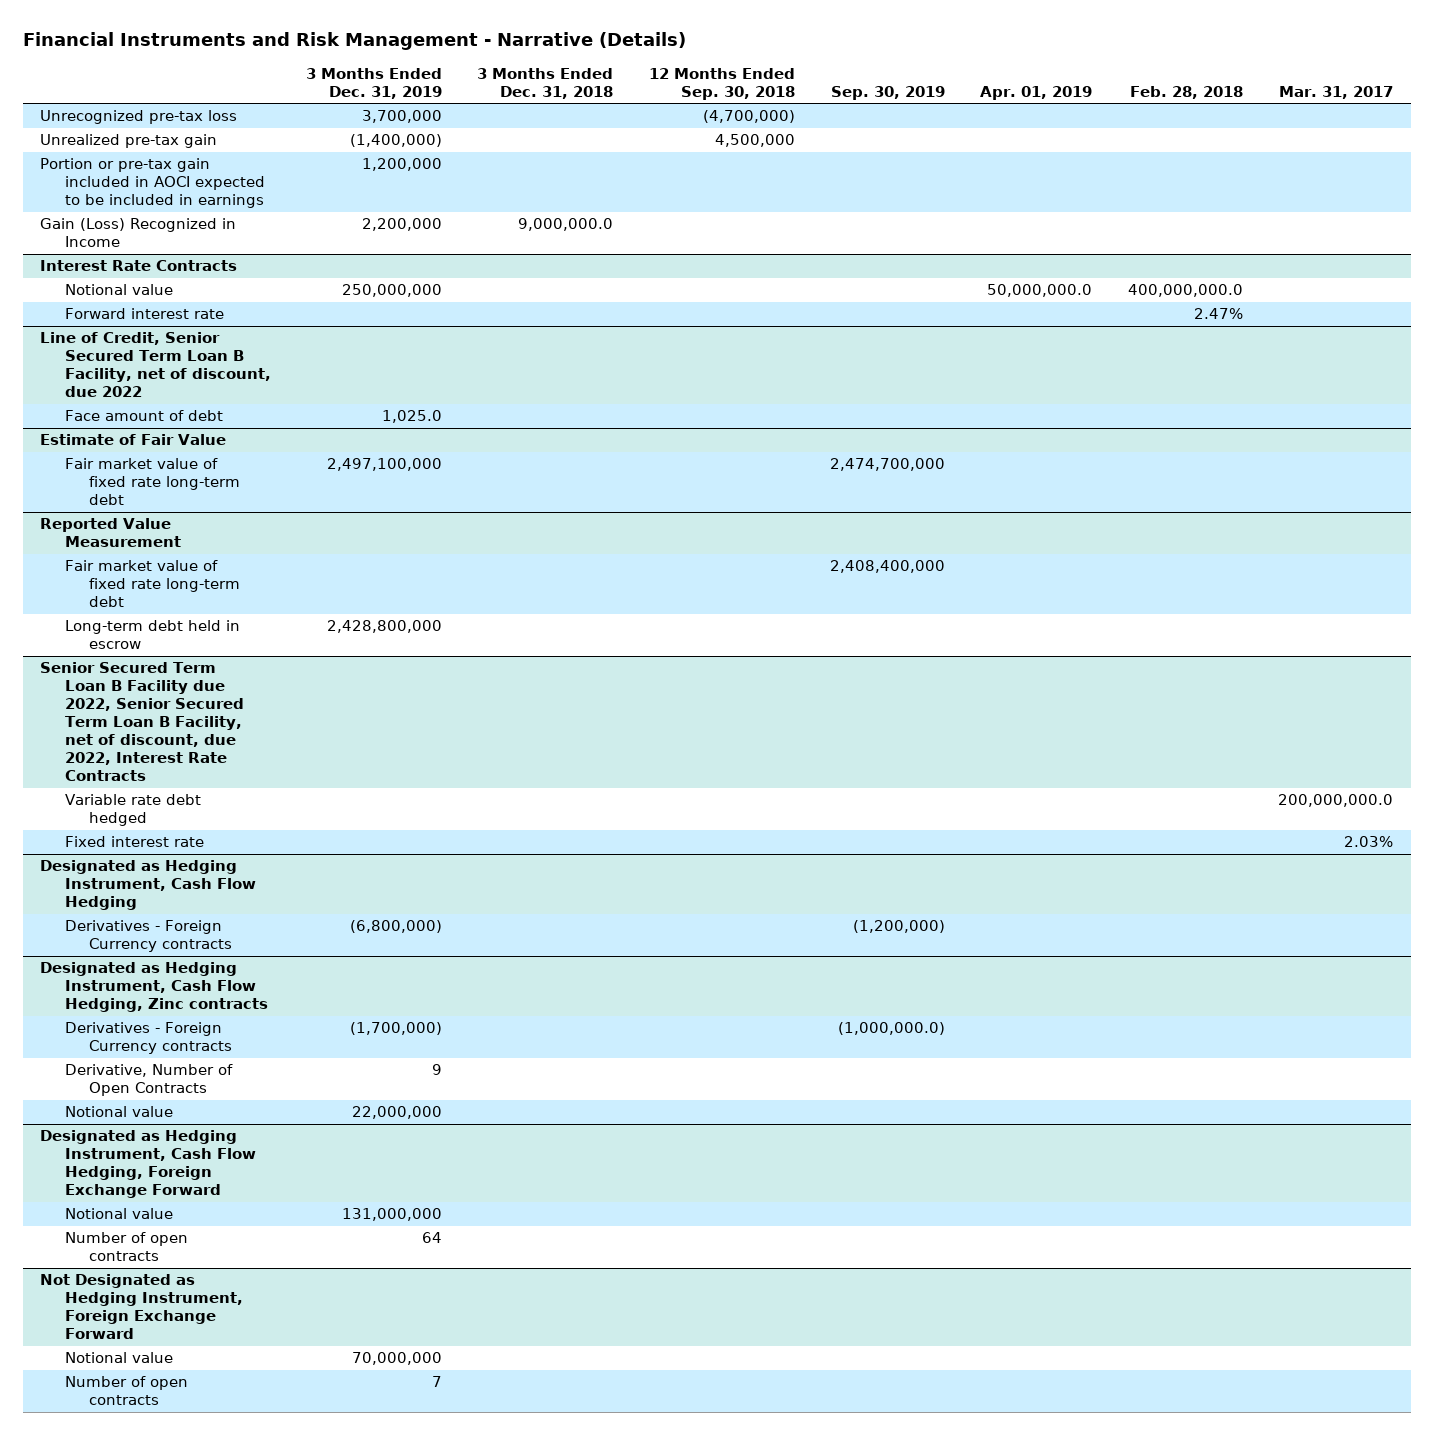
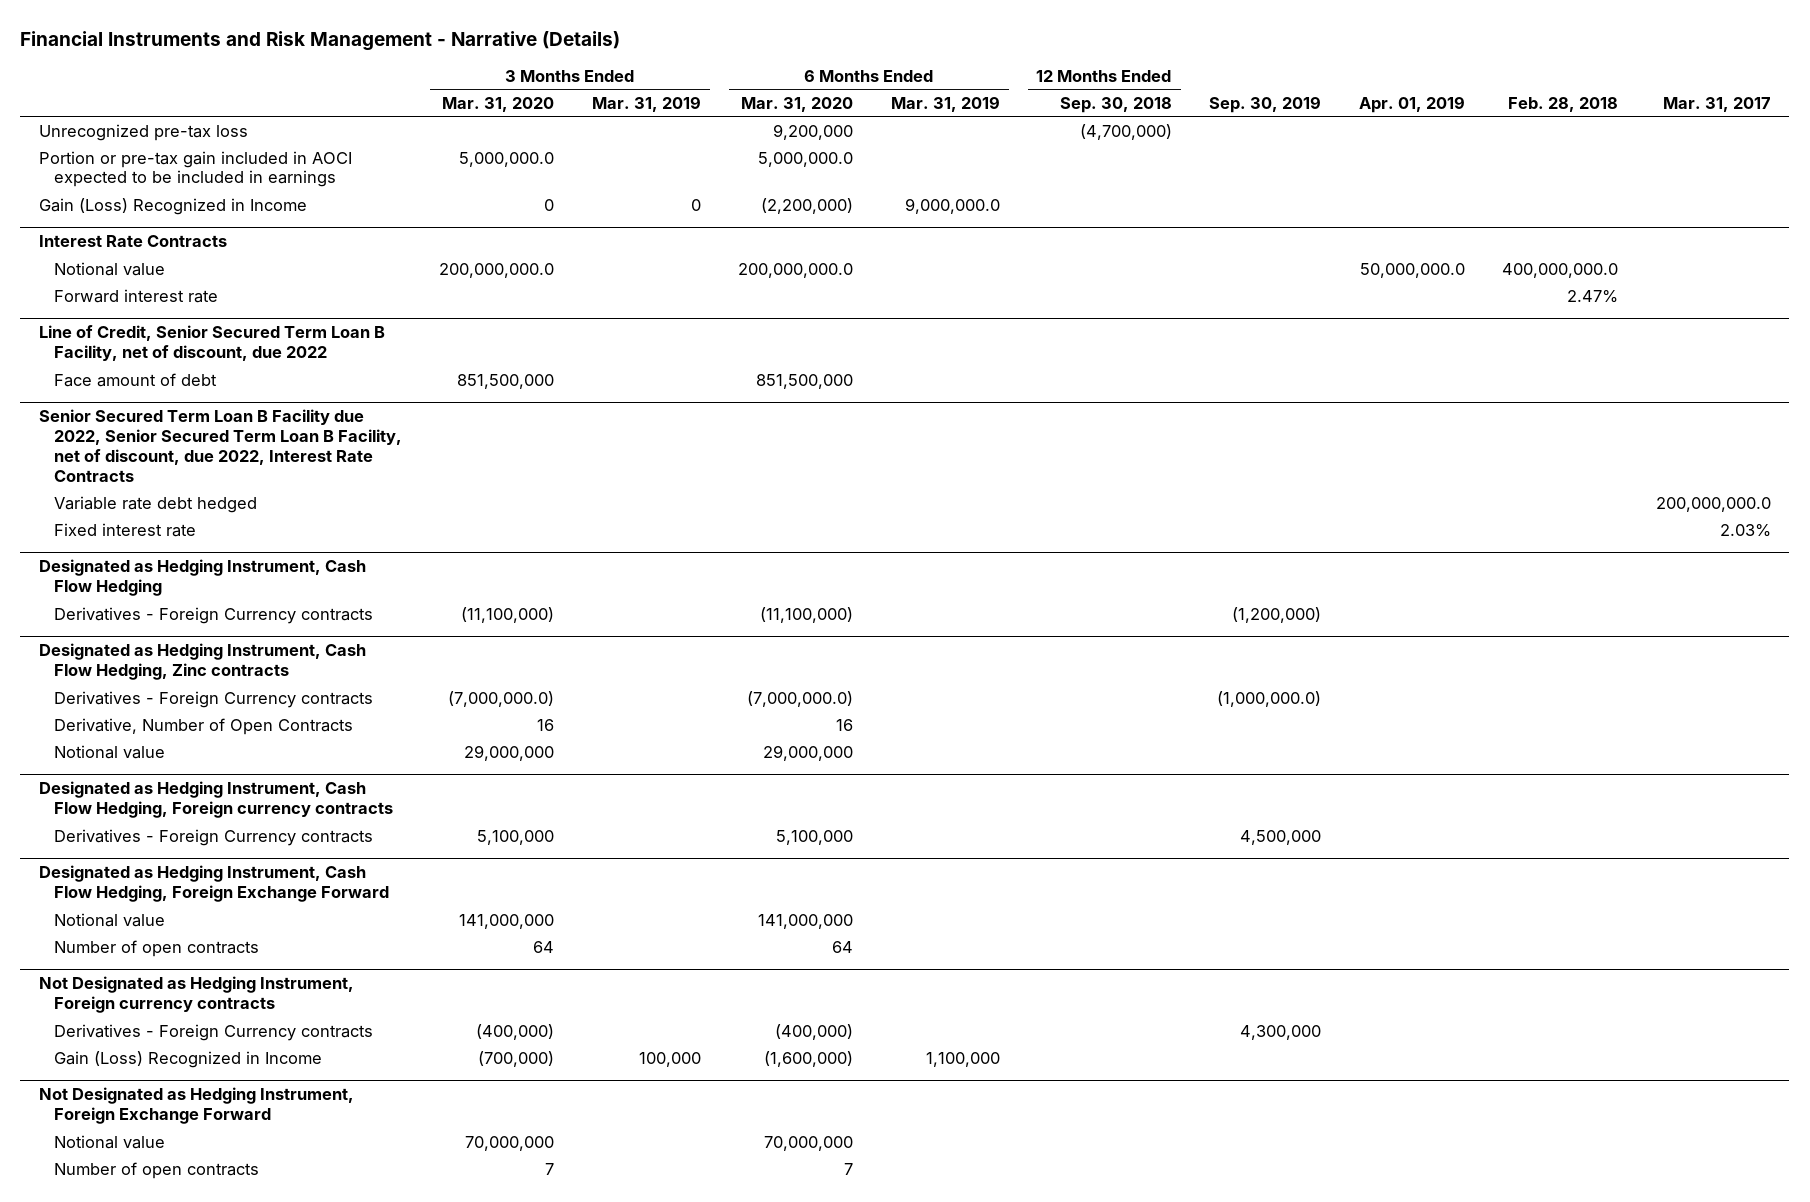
- | 3 Months Ended Dec. 31, 2019 | 3 Months Ended Dec. 31, 2018 | 12 Months Ended Sep. 30, 2018 | Sep. 30, 2019 | Apr. 01, 2019 | Feb. 28, 2018 | Mar. 31, 2017
+ | 3 Months Ended Mar. 31, 2020 | 3 Months Ended Mar. 31, 2019 | 6 Months Ended Mar. 31, 2020 | 6 Months Ended Mar. 31, 2019 | 12 Months Ended Sep. 30, 2018 | Sep. 30, 2019 | Apr. 01, 2019 | Feb. 28, 2018 | Mar. 31, 2017
- Unrealized pre-tax gain | (1,400,000) | | 4,500,000 | | | |
- Estimate of Fair Value
- Fair market value of fixed rate long-term debt | 2,497,100,000 | | | 2,474,700,000 | | |
- Reported Value Measurement
- Fair market value of fixed rate long-term debt | | | | 2,408,400,000 | | |
- Long-term debt held in escrow | 2,428,800,000 | | | | | |
+ Designated as Hedging Instrument, Cash Flow Hedging, Foreign currency contracts
+ Derivatives - Foreign Currency contracts | 5,100,000 | | 5,100,000 | | | 4,500,000 | | |
+ Not Designated as Hedging Instrument, Foreign currency contracts
+ Derivatives - Foreign Currency contracts | (400,000) | | (400,000) | | | 4,300,000 | | |
+ Gain (Loss) Recognized in Income | (700,000) | 100,000 | (1,600,000) | 1,100,000 | | | | |

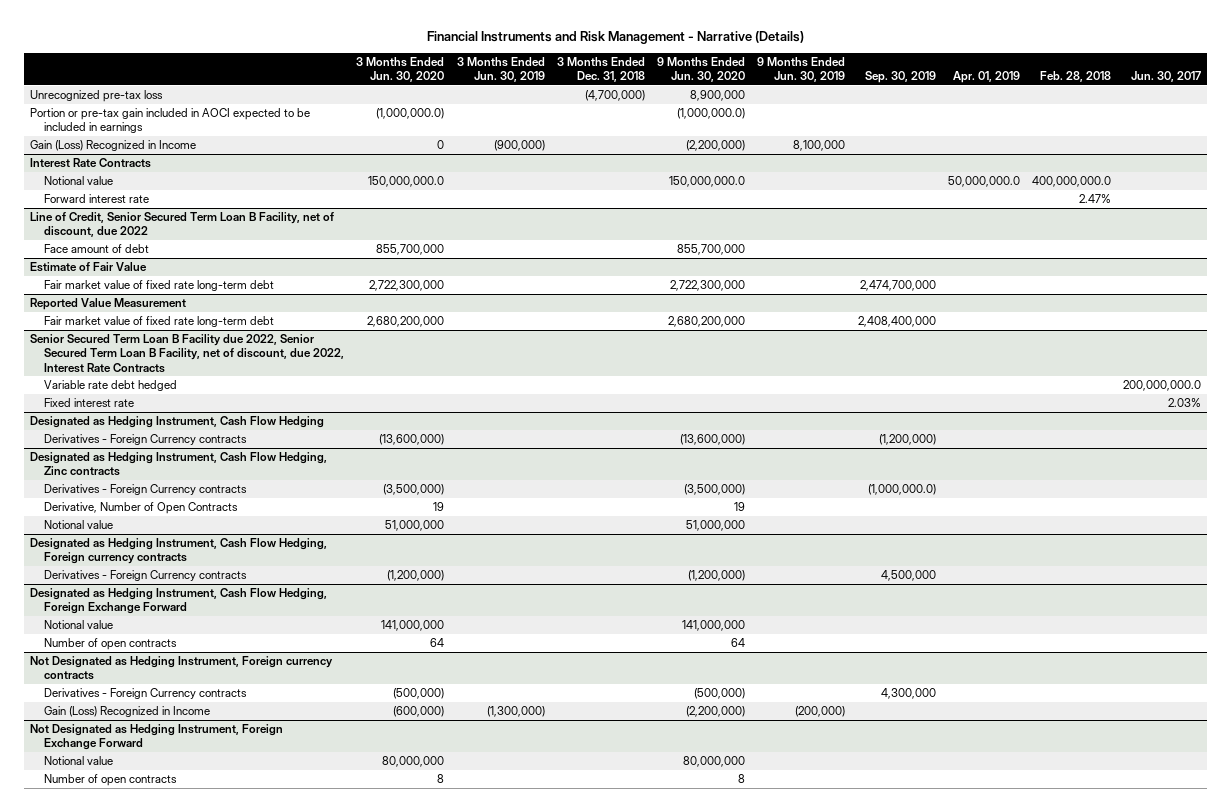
- | 3 Months Ended Mar. 31, 2020 | 3 Months Ended Mar. 31, 2019 | 6 Months Ended Mar. 31, 2020 | 6 Months Ended Mar. 31, 2019 | 12 Months Ended Sep. 30, 2018 | Sep. 30, 2019 | Apr. 01, 2019 | Feb. 28, 2018 | Mar. 31, 2017
+ | 3 Months Ended Jun. 30, 2020 | 3 Months Ended Jun. 30, 2019 | 3 Months Ended Dec. 31, 2018 | 9 Months Ended Jun. 30, 2020 | 9 Months Ended Jun. 30, 2019 | Sep. 30, 2019 | Apr. 01, 2019 | Feb. 28, 2018 | Jun. 30, 2017
+ Estimate of Fair Value
+ Fair market value of fixed rate long-term debt | 2,722,300,000 | | | 2,722,300,000 | | 2,474,700,000 | | |
+ Reported Value Measurement
+ Fair market value of fixed rate long-term debt | 2,680,200,000 | | | 2,680,200,000 | | 2,408,400,000 | | |

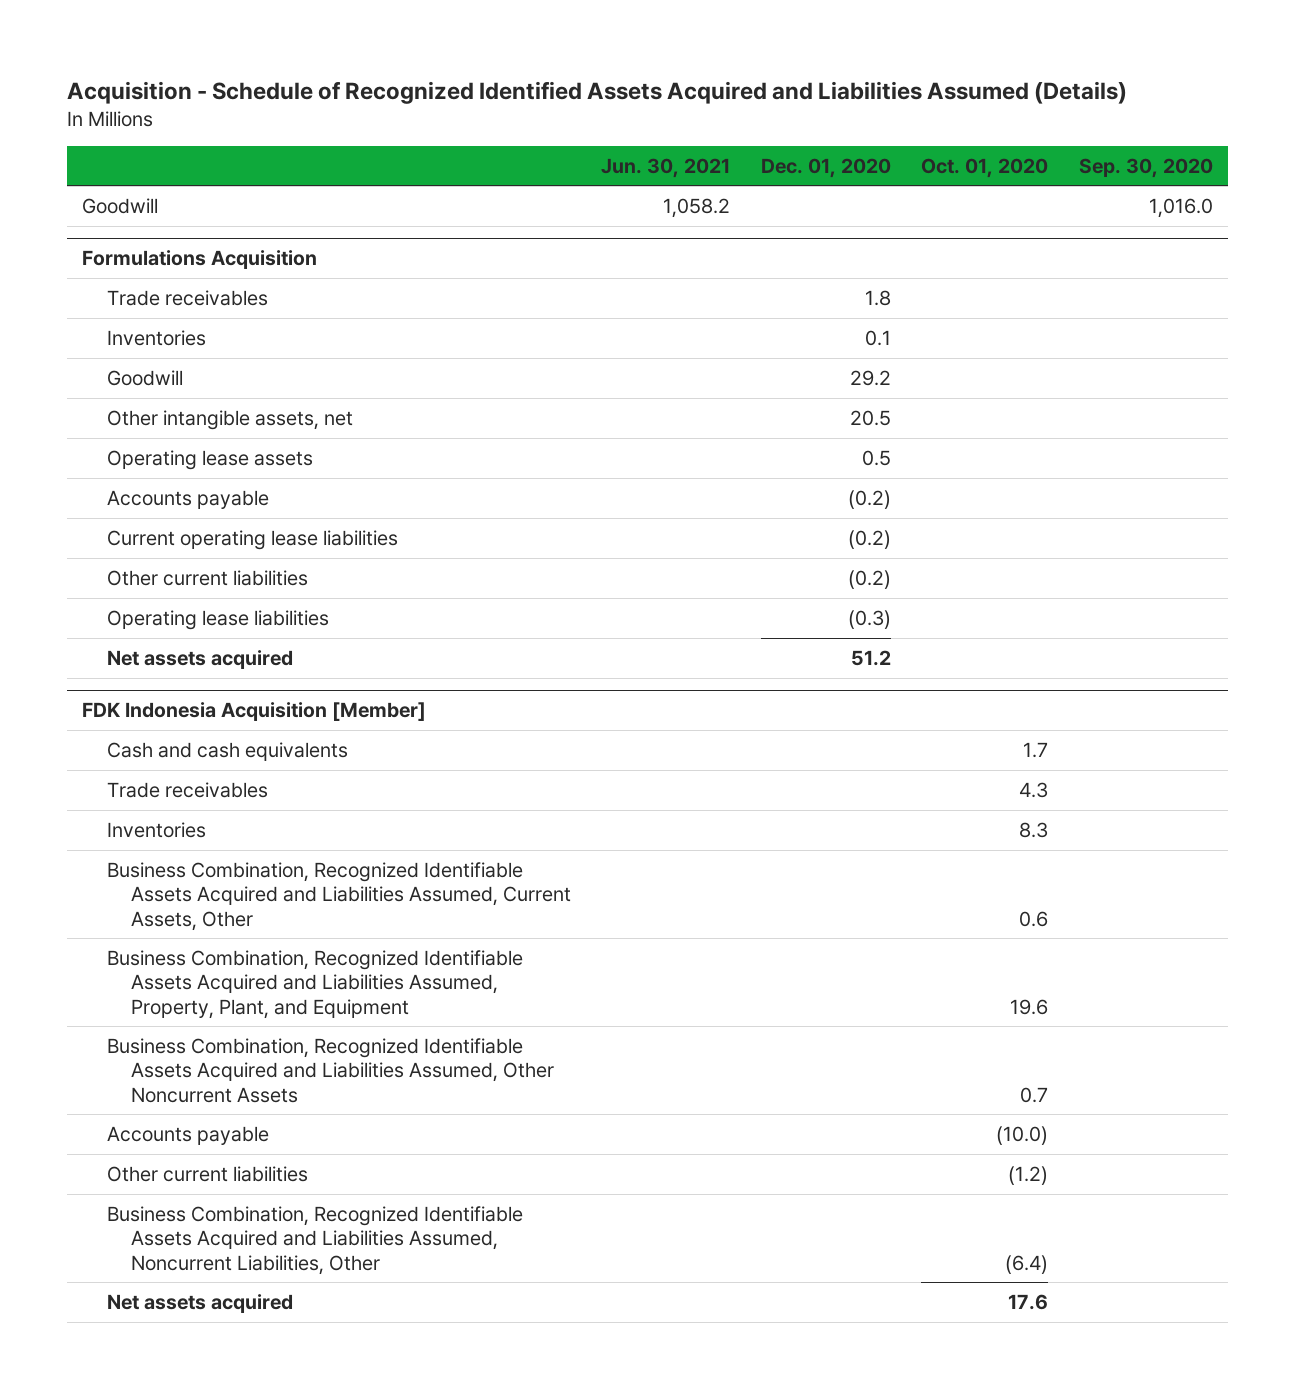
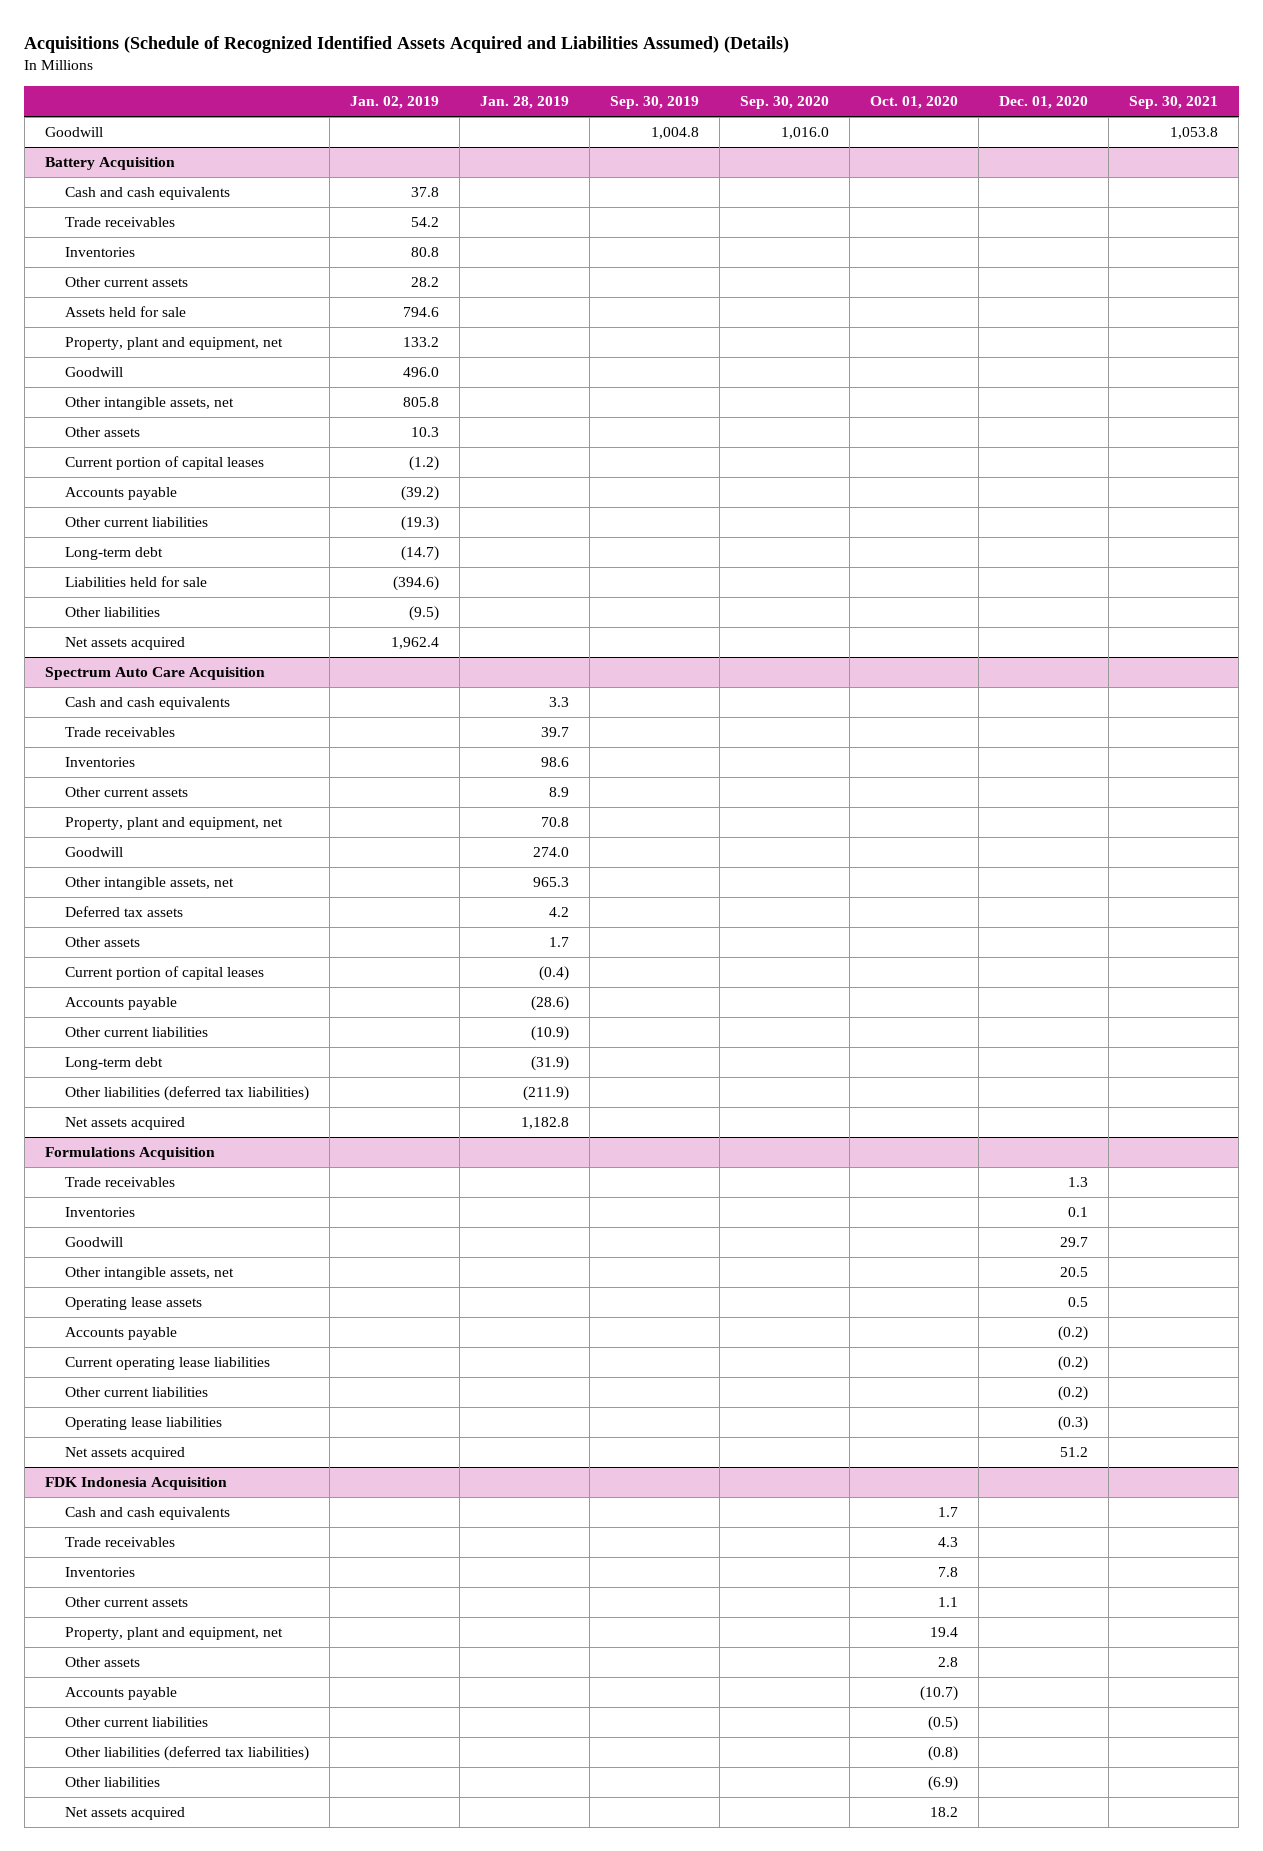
- Acquisition - Schedule of Recognized Identified Assets Acquired and Liabilities Assumed (Details)
+ Acquisitions (Schedule of Recognized Identified Assets Acquired and Liabilities Assumed) (Details)
- | Jun. 30, 2021 | Dec. 01, 2020 | Oct. 01, 2020 | Sep. 30, 2020
+ | Jan. 02, 2019 | Jan. 28, 2019 | Sep. 30, 2019 | Sep. 30, 2020 | Oct. 01, 2020 | Dec. 01, 2020 | Sep. 30, 2021
+ Battery Acquisition
+ Cash and cash equivalents | 37.8 | | | | | |
+ Trade receivables | 54.2 | | | | | |
+ Inventories | 80.8 | | | | | |
+ Other current assets | 28.2 | | | | | |
+ Assets held for sale | 794.6 | | | | | |
+ Property, plant and equipment, net | 133.2 | | | | | |
+ Goodwill | 496.0 | | | | | |
+ Other intangible assets, net | 805.8 | | | | | |
+ Other assets | 10.3 | | | | | |
+ Current portion of capital leases | (1.2) | | | | | |
+ Accounts payable | (39.2) | | | | | |
+ Other current liabilities | (19.3) | | | | | |
+ Long-term debt | (14.7) | | | | | |
+ Liabilities held for sale | (394.6) | | | | | |
+ Other liabilities | (9.5) | | | | | |
+ Net assets acquired | 1,962.4 | | | | | |
+ Spectrum Auto Care Acquisition
+ Cash and cash equivalents | | 3.3 | | | | |
+ Trade receivables | | 39.7 | | | | |
+ Inventories | | 98.6 | | | | |
+ Other current assets | | 8.9 | | | | |
+ Property, plant and equipment, net | | 70.8 | | | | |
+ Goodwill | | 274.0 | | | | |
+ Other intangible assets, net | | 965.3 | | | | |
+ Deferred tax assets | | 4.2 | | | | |
+ Other assets | | 1.7 | | | | |
+ Current portion of capital leases | | (0.4) | | | | |
+ Accounts payable | | (28.6) | | | | |
+ Other current liabilities | | (10.9) | | | | |
+ Long-term debt | | (31.9) | | | | |
+ Other liabilities (deferred tax liabilities) | | (211.9) | | | | |
+ Net assets acquired | | 1,182.8 | | | | |
@ Formulations Acquisition
- Trade receivables | | 1.8 | |
+ Trade receivables | | | | | | 1.3 |
- Goodwill | | 29.2 | |
+ Goodwill | | | | | | 29.7 |
- FDK Indonesia Acquisition [Member]
+ FDK Indonesia Acquisition
- Inventories | | | 8.3 |
- Business Combination, Recognized Identifiable Assets Acquired and Liabilities Assumed, Current Assets, Other | | | 0.6 |
- Business Combination, Recognized Identifiable Assets Acquired and Liabilities Assumed, Property, Plant, and Equipment | | | 19.6 |
- Business Combination, Recognized Identifiable Assets Acquired and Liabilities Assumed, Other Noncurrent Assets | | | 0.7 |
- Accounts payable | | | (10.0) |
- Other current liabilities | | | (1.2) |
- Business Combination, Recognized Identifiable Assets Acquired and Liabilities Assumed, Noncurrent Liabilities, Other | | | (6.4) |
- Net assets acquired | | | 17.6 |
+ Inventories | | | | | 7.8 | |
+ Other current assets | | | | | 1.1 | |
+ Property, plant and equipment, net | | | | | 19.4 | |
+ Other assets | | | | | 2.8 | |
+ Accounts payable | | | | | (10.7) | |
+ Other current liabilities | | | | | (0.5) | |
+ Other liabilities (deferred tax liabilities) | | | | | (0.8) | |
+ Other liabilities | | | | | (6.9) | |
+ Net assets acquired | | | | | 18.2 | |

